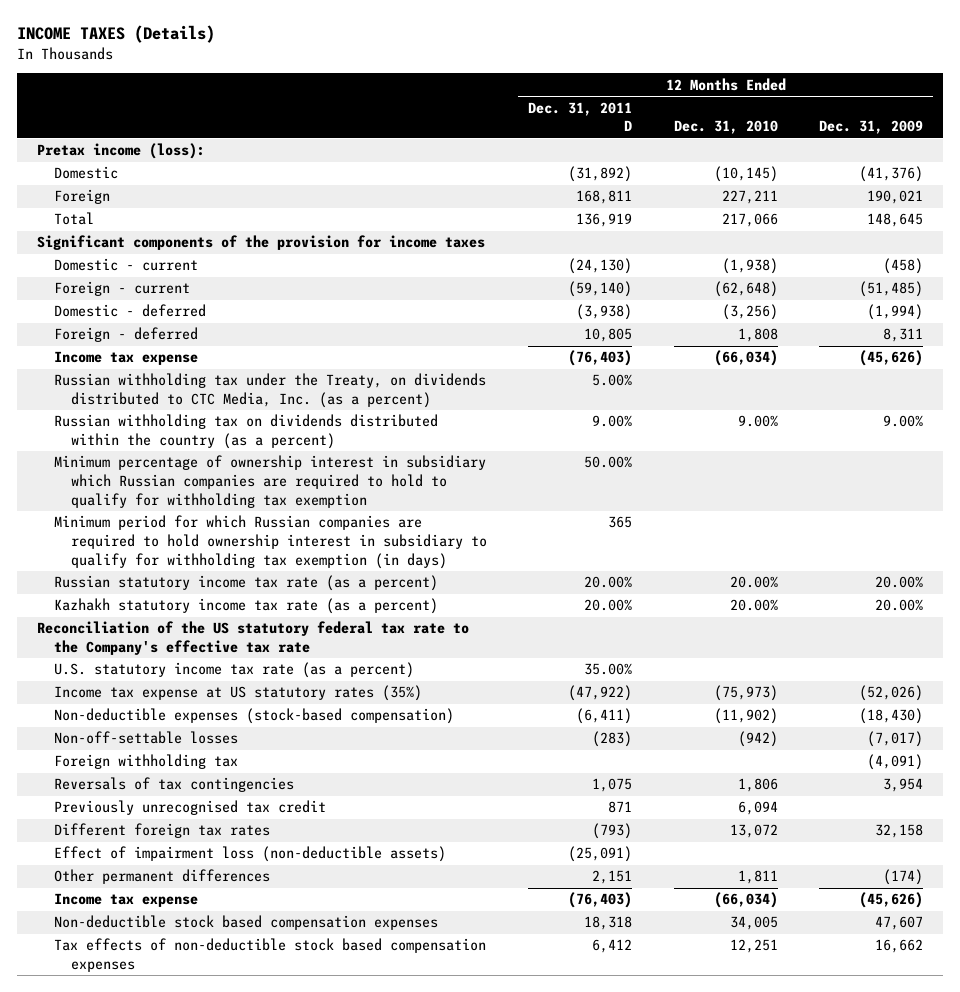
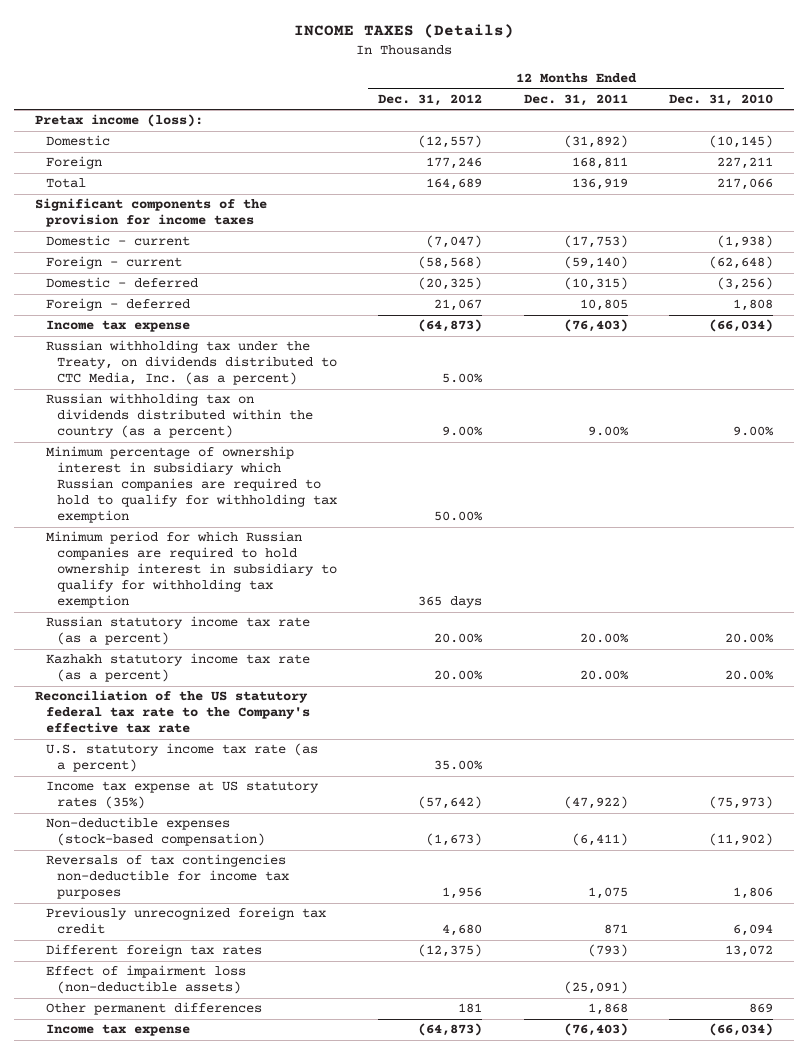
- | 12 Months Ended Dec. 31, 2011 D | 12 Months Ended Dec. 31, 2010 | 12 Months Ended Dec. 31, 2009
+ | 12 Months Ended Dec. 31, 2012 | 12 Months Ended Dec. 31, 2011 | 12 Months Ended Dec. 31, 2010
- Minimum period for which Russian companies are required to hold ownership interest in subsidiary to qualify for withholding tax exemption (in days) | 365 | |
+ Minimum period for which Russian companies are required to hold ownership interest in subsidiary to qualify for withholding tax exemption | 365 days | |
- Non-off-settable losses | (283) | (942) | (7,017)
- Foreign withholding tax | | | (4,091)
- Reversals of tax contingencies | 1,075 | 1,806 | 3,954
- Previously unrecognised tax credit | 871 | 6,094 |
+ Reversals of tax contingencies non-deductible for income tax purposes | 1,956 | 1,075 | 1,806
+ Previously unrecognized foreign tax credit | 4,680 | 871 | 6,094
- Other permanent differences | 2,151 | 1,811 | (174)
+ Other permanent differences | 181 | 1,868 | 869
- Non-deductible stock based compensation expenses | 18,318 | 34,005 | 47,607
- Tax effects of non-deductible stock based compensation expenses | 6,412 | 12,251 | 16,662

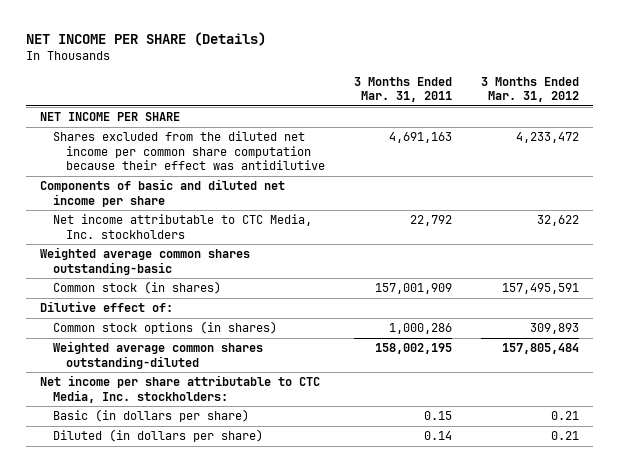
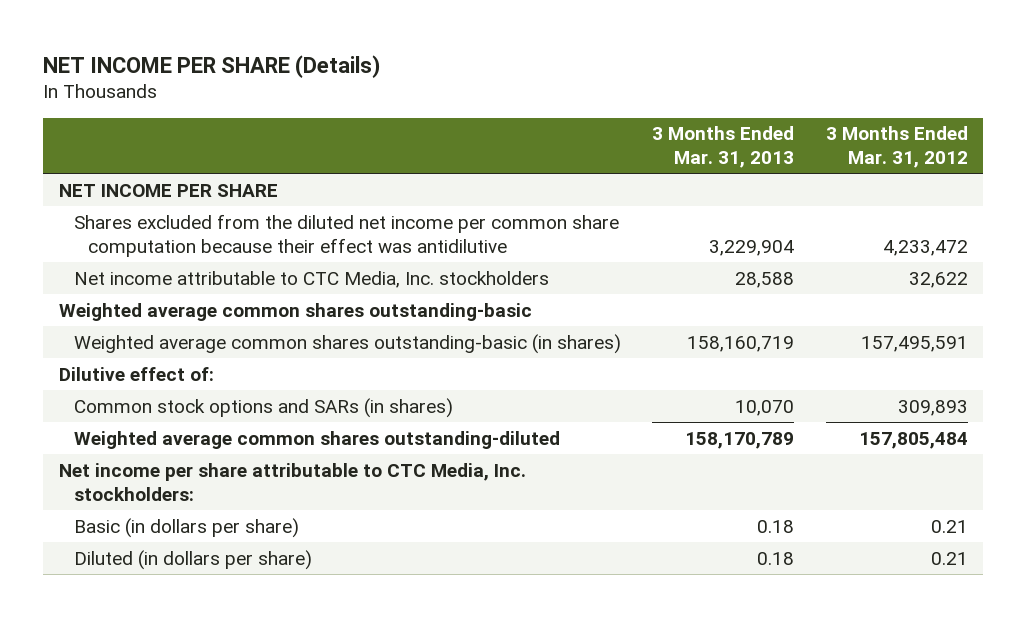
- | 3 Months Ended Mar. 31, 2011 | 3 Months Ended Mar. 31, 2012
+ | 3 Months Ended Mar. 31, 2013 | 3 Months Ended Mar. 31, 2012
- Components of basic and diluted net income per share
- Common stock (in shares) | 157,001,909 | 157,495,591
+ Weighted average common shares outstanding-basic (in shares) | 158,160,719 | 157,495,591
- Common stock options (in shares) | 1,000,286 | 309,893
+ Common stock options and SARs (in shares) | 10,070 | 309,893

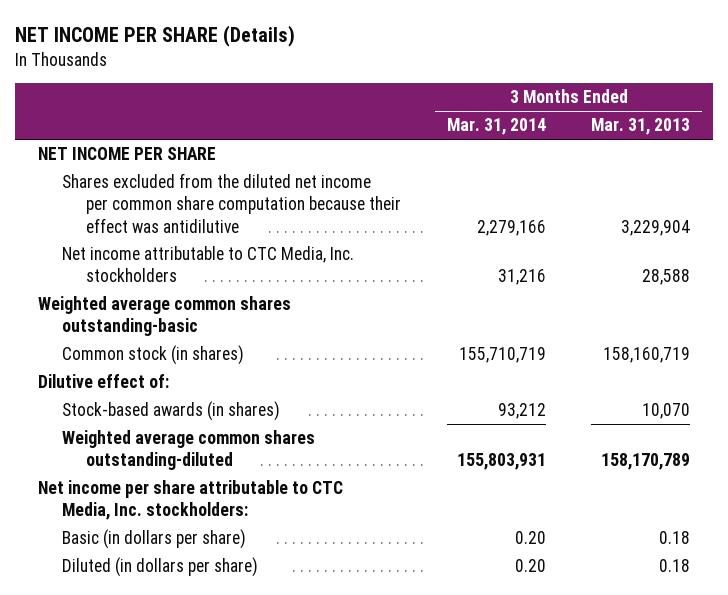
- | 3 Months Ended Mar. 31, 2013 | 3 Months Ended Mar. 31, 2012
+ | 3 Months Ended Mar. 31, 2014 | 3 Months Ended Mar. 31, 2013
- Weighted average common shares outstanding-basic (in shares) | 158,160,719 | 157,495,591
+ Common stock (in shares) | 155,710,719 | 158,160,719
- Common stock options and SARs (in shares) | 10,070 | 309,893
+ Stock-based awards (in shares) | 93,212 | 10,070

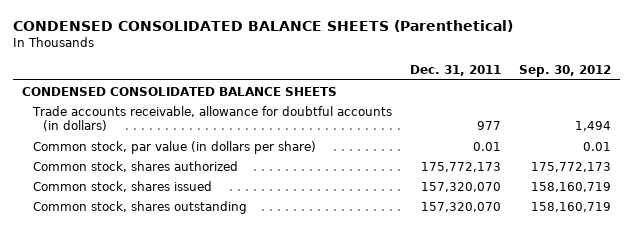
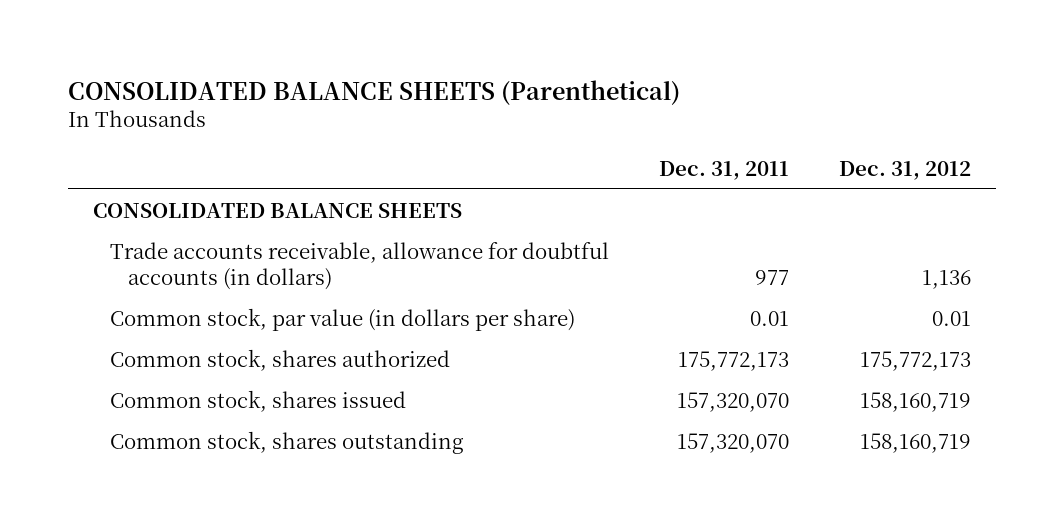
- CONDENSED CONSOLIDATED BALANCE SHEETS (Parenthetical)
+ CONSOLIDATED BALANCE SHEETS (Parenthetical)
- | Dec. 31, 2011 | Sep. 30, 2012
+ | Dec. 31, 2011 | Dec. 31, 2012
- CONDENSED CONSOLIDATED BALANCE SHEETS
+ CONSOLIDATED BALANCE SHEETS

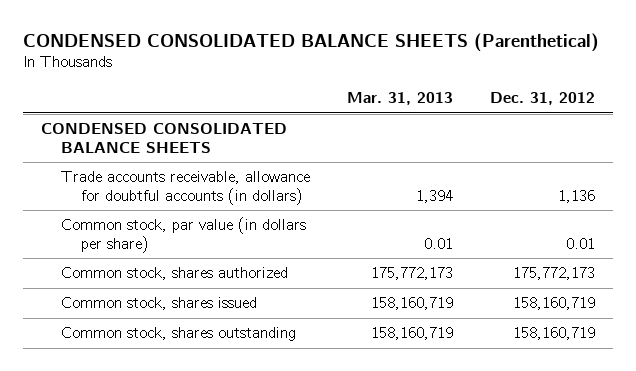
- CONSOLIDATED BALANCE SHEETS (Parenthetical)
+ CONDENSED CONSOLIDATED BALANCE SHEETS (Parenthetical)
- | Dec. 31, 2011 | Dec. 31, 2012
+ | Mar. 31, 2013 | Dec. 31, 2012
- CONSOLIDATED BALANCE SHEETS
+ CONDENSED CONSOLIDATED BALANCE SHEETS

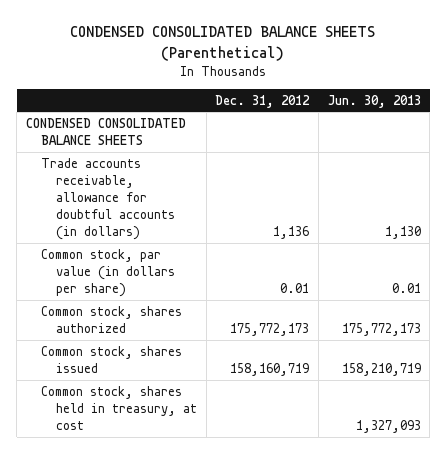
- | Mar. 31, 2013 | Dec. 31, 2012
+ | Dec. 31, 2012 | Jun. 30, 2013
- Common stock, shares outstanding | 158,160,719 | 158,160,719
+ Common stock, shares held in treasury, at cost | | 1,327,093

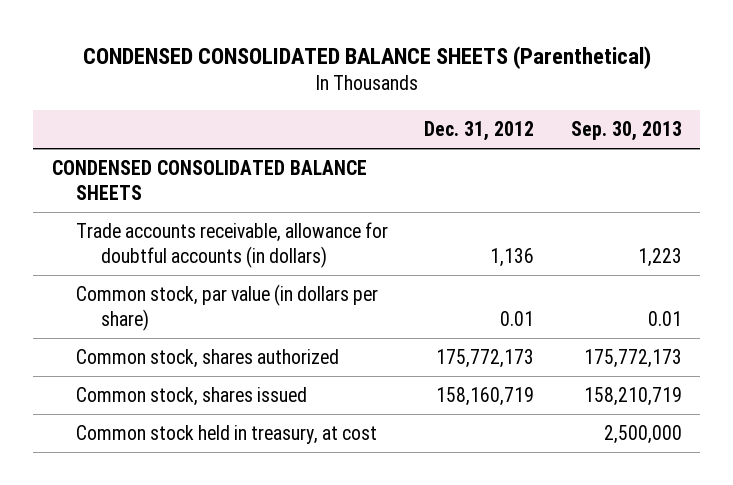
- | Dec. 31, 2012 | Jun. 30, 2013
+ | Dec. 31, 2012 | Sep. 30, 2013
- Common stock, shares held in treasury, at cost | | 1,327,093
+ Common stock held in treasury, at cost | | 2,500,000

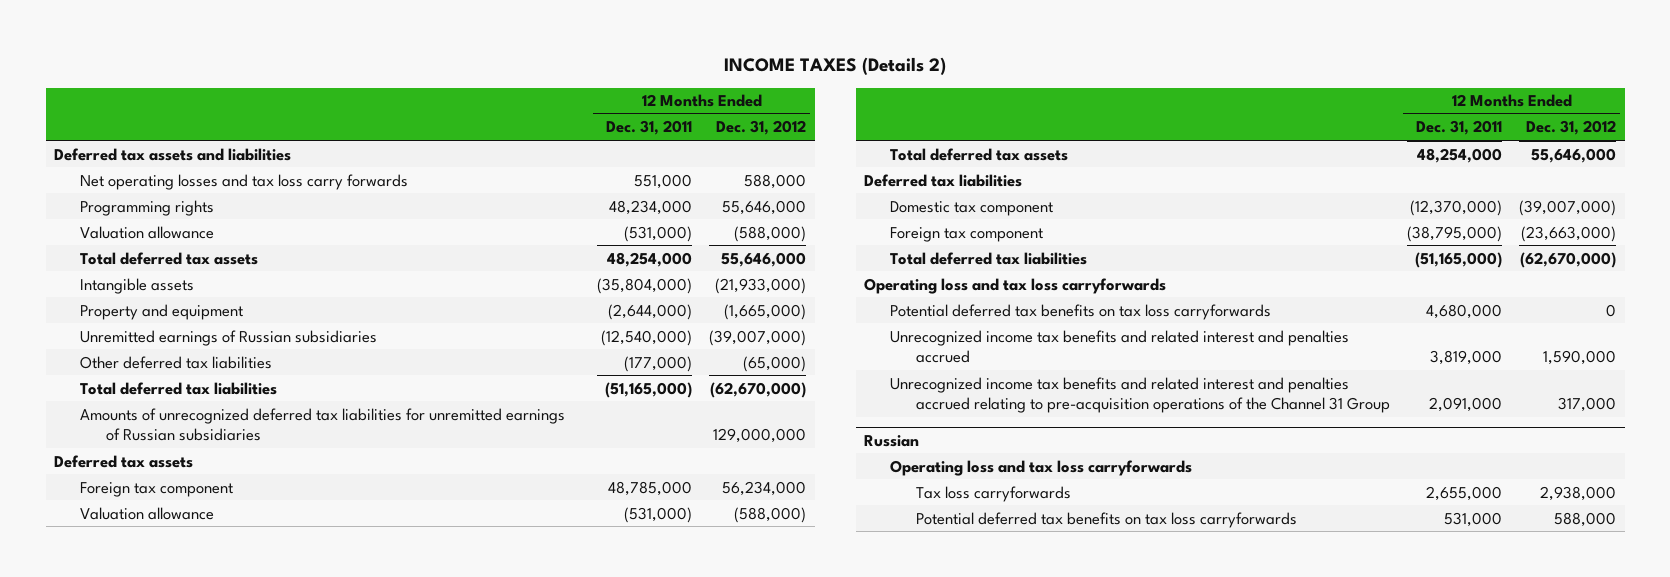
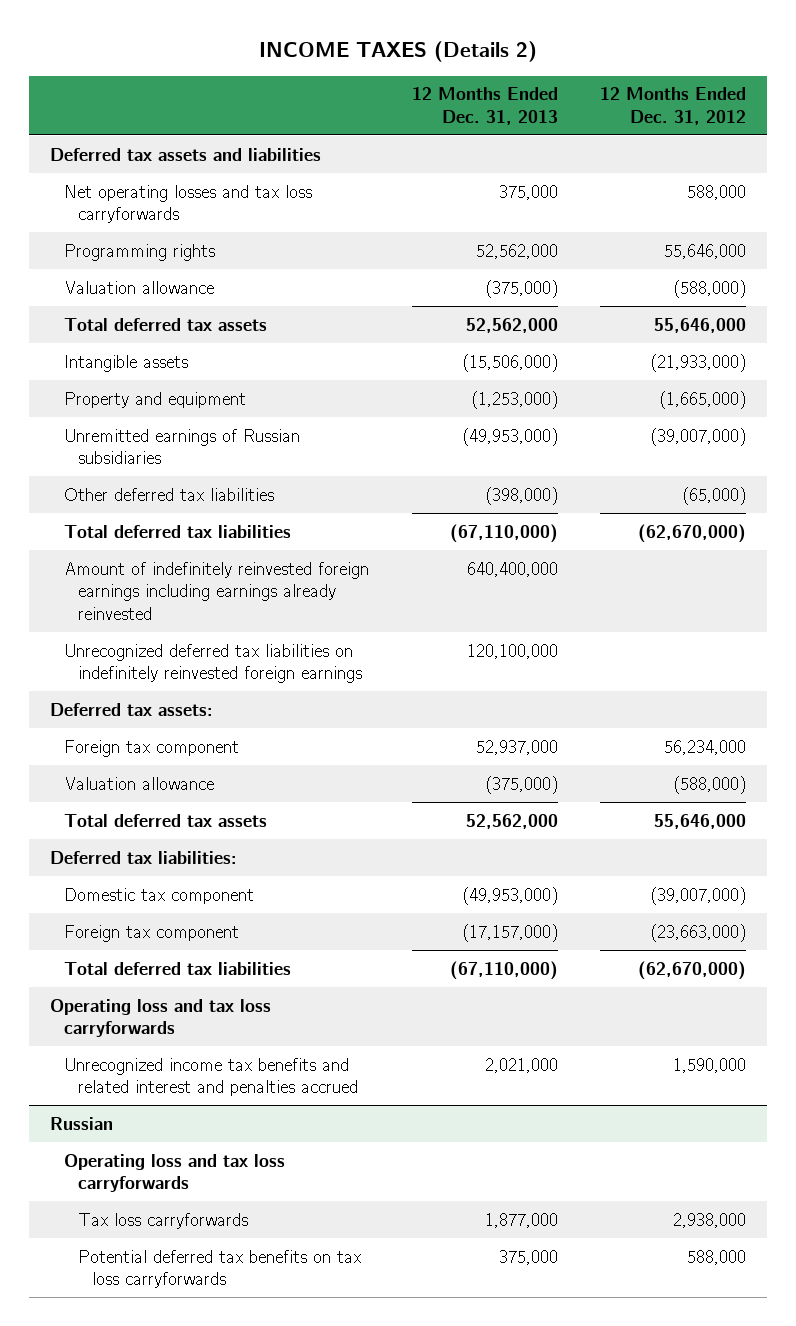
- | 12 Months Ended Dec. 31, 2011 | 12 Months Ended Dec. 31, 2012
+ | 12 Months Ended Dec. 31, 2013 | 12 Months Ended Dec. 31, 2012
- Net operating losses and tax loss carry forwards | 551,000 | 588,000
+ Net operating losses and tax loss carryforwards | 375,000 | 588,000
- Amounts of unrecognized deferred tax liabilities for unremitted earnings of Russian subsidiaries | | 129,000,000
- Deferred tax assets
+ Amount of indefinitely reinvested foreign earnings including earnings already reinvested | 640,400,000 |
+ Unrecognized deferred tax liabilities on indefinitely reinvested foreign earnings | 120,100,000 |
+ Deferred tax assets:
- Deferred tax liabilities
+ Deferred tax liabilities:
- Potential deferred tax benefits on tax loss carryforwards | 4,680,000 | 0
- Unrecognized income tax benefits and related interest and penalties accrued relating to pre-acquisition operations of the Channel 31 Group | 2,091,000 | 317,000

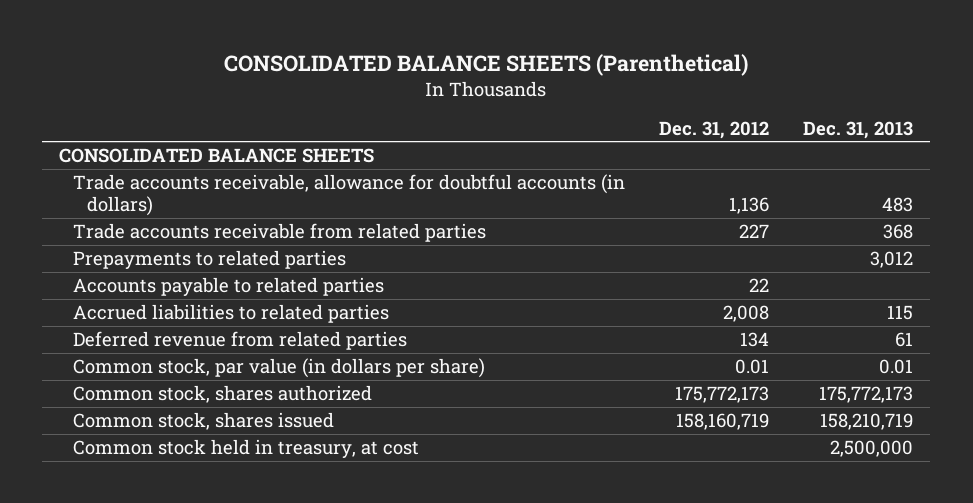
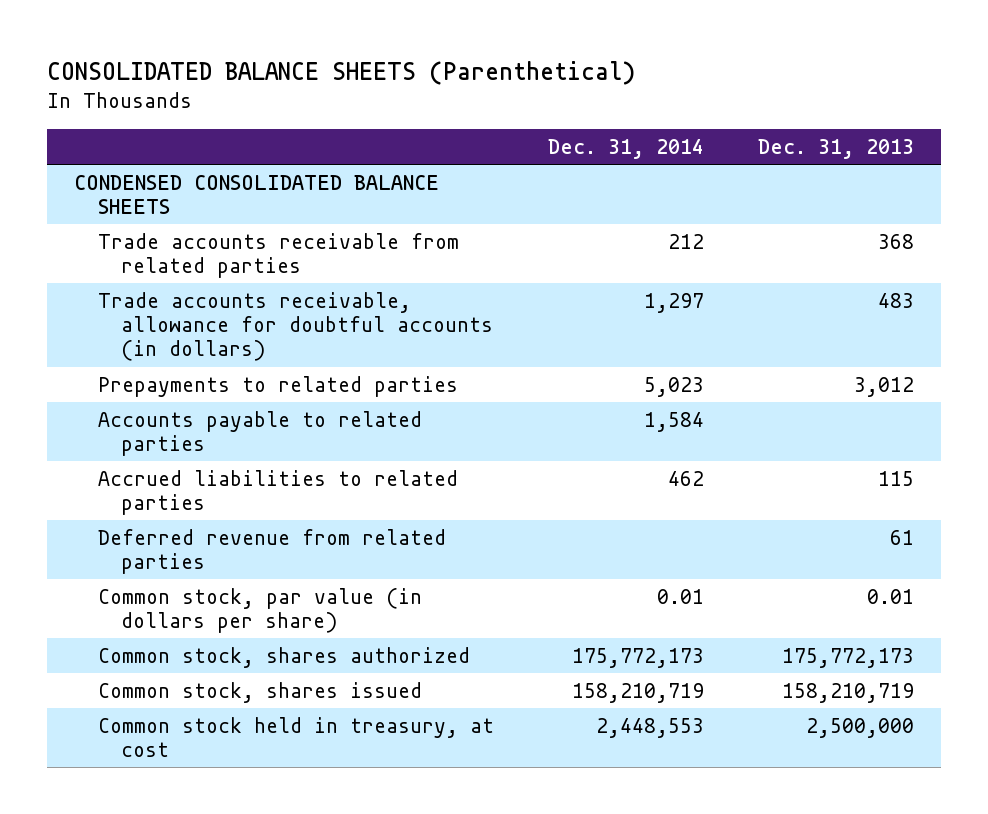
- | Dec. 31, 2012 | Dec. 31, 2013
+ | Dec. 31, 2014 | Dec. 31, 2013
- CONSOLIDATED BALANCE SHEETS
+ CONDENSED CONSOLIDATED BALANCE SHEETS
moved down: Trade accounts receivable, allowance for doubtful accounts (in dollars) | 1,297 | 483

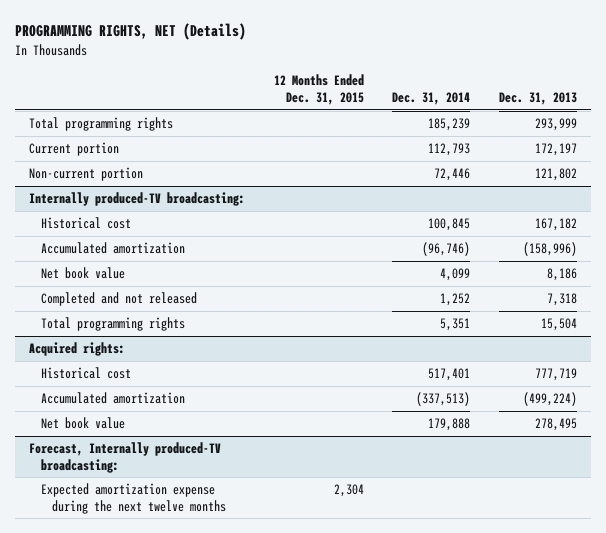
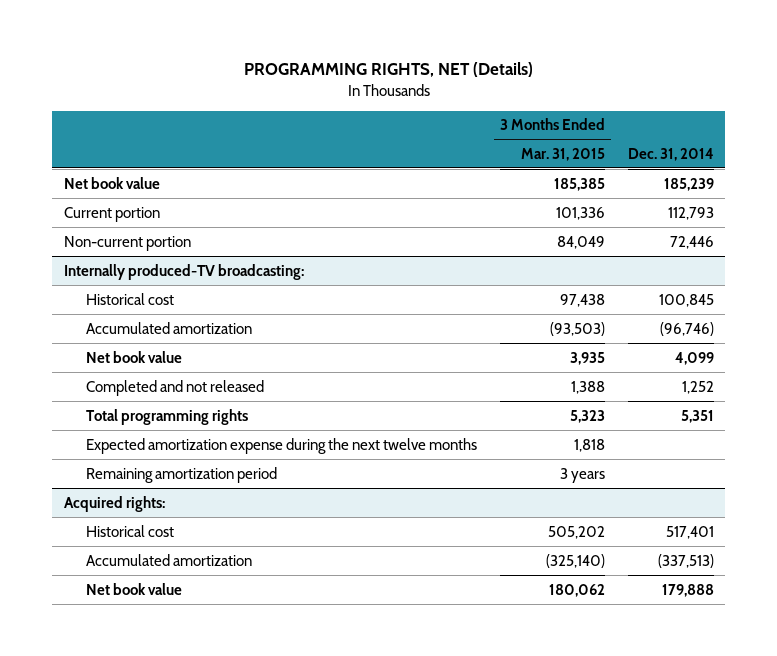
- | 12 Months Ended Dec. 31, 2015 | Dec. 31, 2014 | Dec. 31, 2013
+ | 3 Months Ended Mar. 31, 2015 | Dec. 31, 2014
- Total programming rights | | 185,239 | 293,999
+ Net book value | 185,385 | 185,239
@ Internally produced-TV broadcasting:
+ Expected amortization expense during the next twelve months | 1,818 |
+ Remaining amortization period | 3 years |
- Forecast, Internally produced-TV broadcasting:
- Expected amortization expense during the next twelve months | 2,304 | |

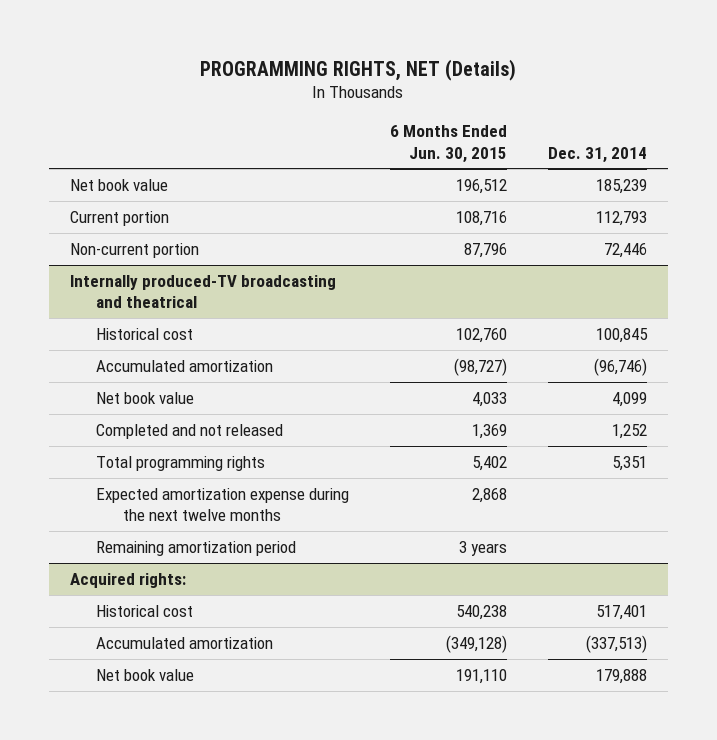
- | 3 Months Ended Mar. 31, 2015 | Dec. 31, 2014
+ | 6 Months Ended Jun. 30, 2015 | Dec. 31, 2014
- Internally produced-TV broadcasting:
+ Internally produced-TV broadcasting and theatrical

